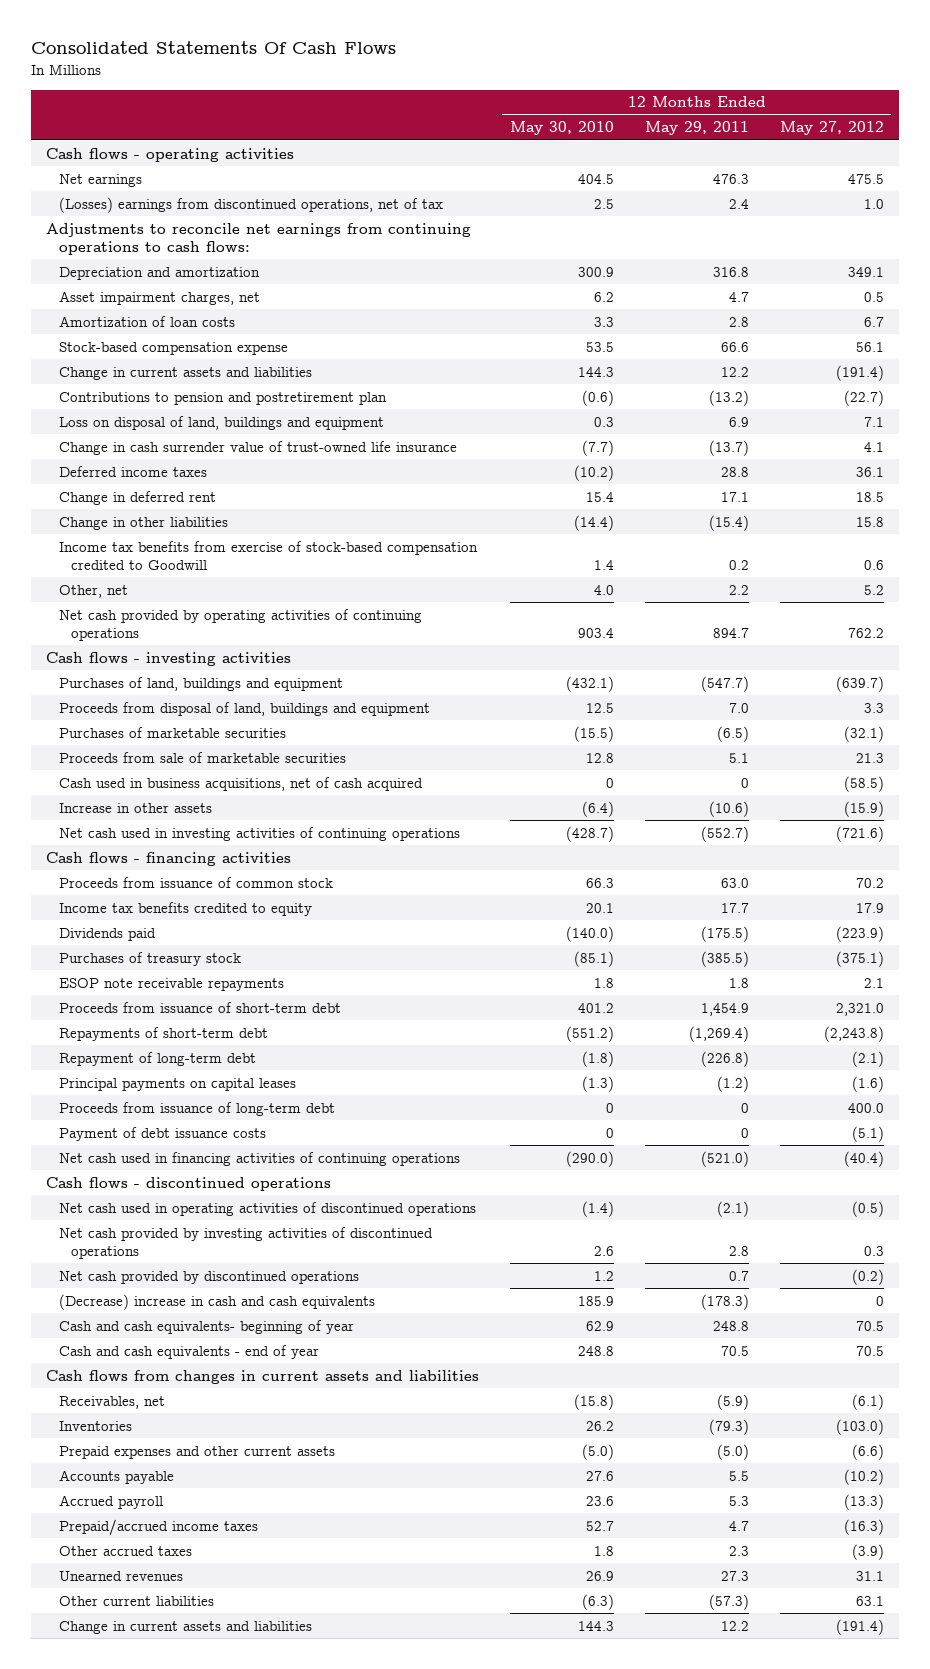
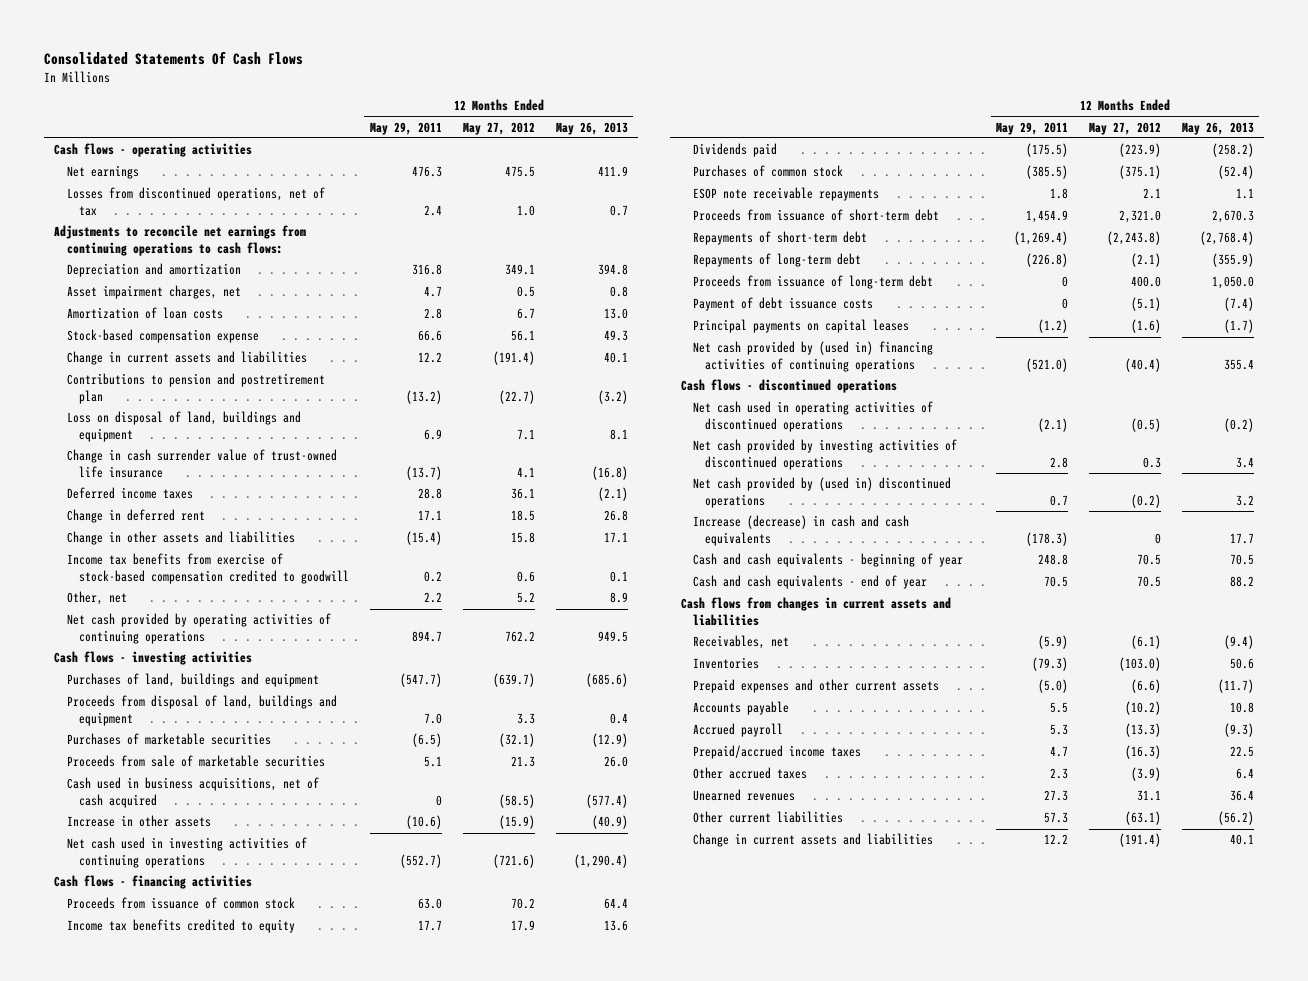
- | 12 Months Ended May 30, 2010 | 12 Months Ended May 29, 2011 | 12 Months Ended May 27, 2012
+ | 12 Months Ended May 29, 2011 | 12 Months Ended May 27, 2012 | 12 Months Ended May 26, 2013
- (Losses) earnings from discontinued operations, net of tax | 2.5 | 2.4 | 1.0
+ Losses from discontinued operations, net of tax | 2.4 | 1.0 | 0.7
- Change in other liabilities | (14.4) | (15.4) | 15.8
- Income tax benefits from exercise of stock-based compensation credited to Goodwill | 1.4 | 0.2 | 0.6
+ Change in other assets and liabilities | (15.4) | 15.8 | 17.1
+ Income tax benefits from exercise of stock-based compensation credited to goodwill | 0.2 | 0.6 | 0.1
- Purchases of treasury stock | (85.1) | (385.5) | (375.1)
+ Purchases of common stock | (385.5) | (375.1) | (52.4)
- Repayment of long-term debt | (1.8) | (226.8) | (2.1)
+ Repayments of long-term debt | (226.8) | (2.1) | (355.9)
- Net cash used in financing activities of continuing operations | (290.0) | (521.0) | (40.4)
moved down: Principal payments on capital leases | (1.2) | (1.6) | (1.7)
+ Net cash provided by (used in) financing activities of continuing operations | (521.0) | (40.4) | 355.4
- Net cash provided by discontinued operations | 1.2 | 0.7 | (0.2)
- (Decrease) increase in cash and cash equivalents | 185.9 | (178.3) | 0
- Cash and cash equivalents- beginning of year | 62.9 | 248.8 | 70.5
+ Net cash provided by (used in) discontinued operations | 0.7 | (0.2) | 3.2
+ Increase (decrease) in cash and cash equivalents | (178.3) | 0 | 17.7
+ Cash and cash equivalents - beginning of year | 248.8 | 70.5 | 70.5
- Other current liabilities | (6.3) | (57.3) | 63.1
+ Other current liabilities | 57.3 | (63.1) | (56.2)

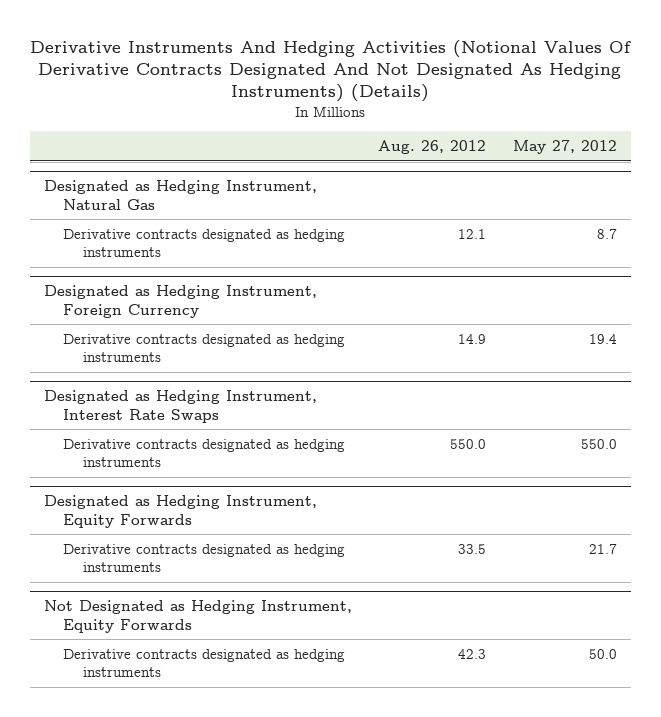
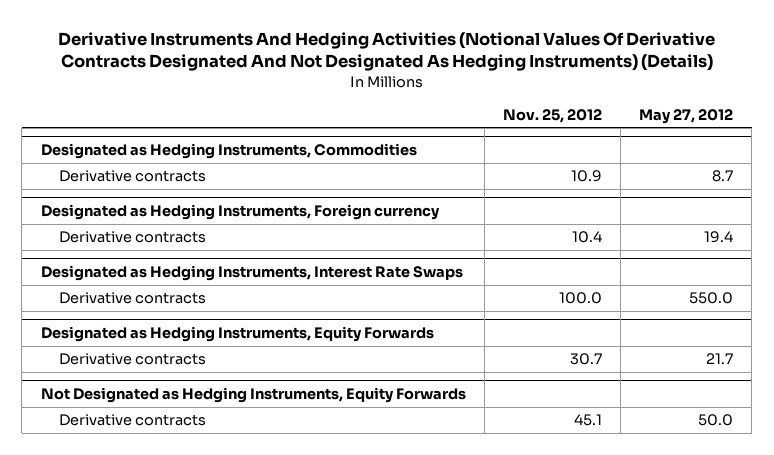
- | Aug. 26, 2012 | May 27, 2012
+ | Nov. 25, 2012 | May 27, 2012
- Designated as Hedging Instrument, Natural Gas
- Derivative contracts designated as hedging instruments | 12.1 | 8.7
- Designated as Hedging Instrument, Foreign Currency
- Derivative contracts designated as hedging instruments | 14.9 | 19.4
- Designated as Hedging Instrument, Interest Rate Swaps
- Derivative contracts designated as hedging instruments | 550.0 | 550.0
- Designated as Hedging Instrument, Equity Forwards
- Derivative contracts designated as hedging instruments | 33.5 | 21.7
- Not Designated as Hedging Instrument, Equity Forwards
- Derivative contracts designated as hedging instruments | 42.3 | 50.0
+ Designated as Hedging Instruments, Commodities
+ Derivative contracts | 10.9 | 8.7
+ Designated as Hedging Instruments, Foreign currency
+ Derivative contracts | 10.4 | 19.4
+ Designated as Hedging Instruments, Interest Rate Swaps
+ Derivative contracts | 100.0 | 550.0
+ Designated as Hedging Instruments, Equity Forwards
+ Derivative contracts | 30.7 | 21.7
+ Not Designated as Hedging Instruments, Equity Forwards
+ Derivative contracts | 45.1 | 50.0

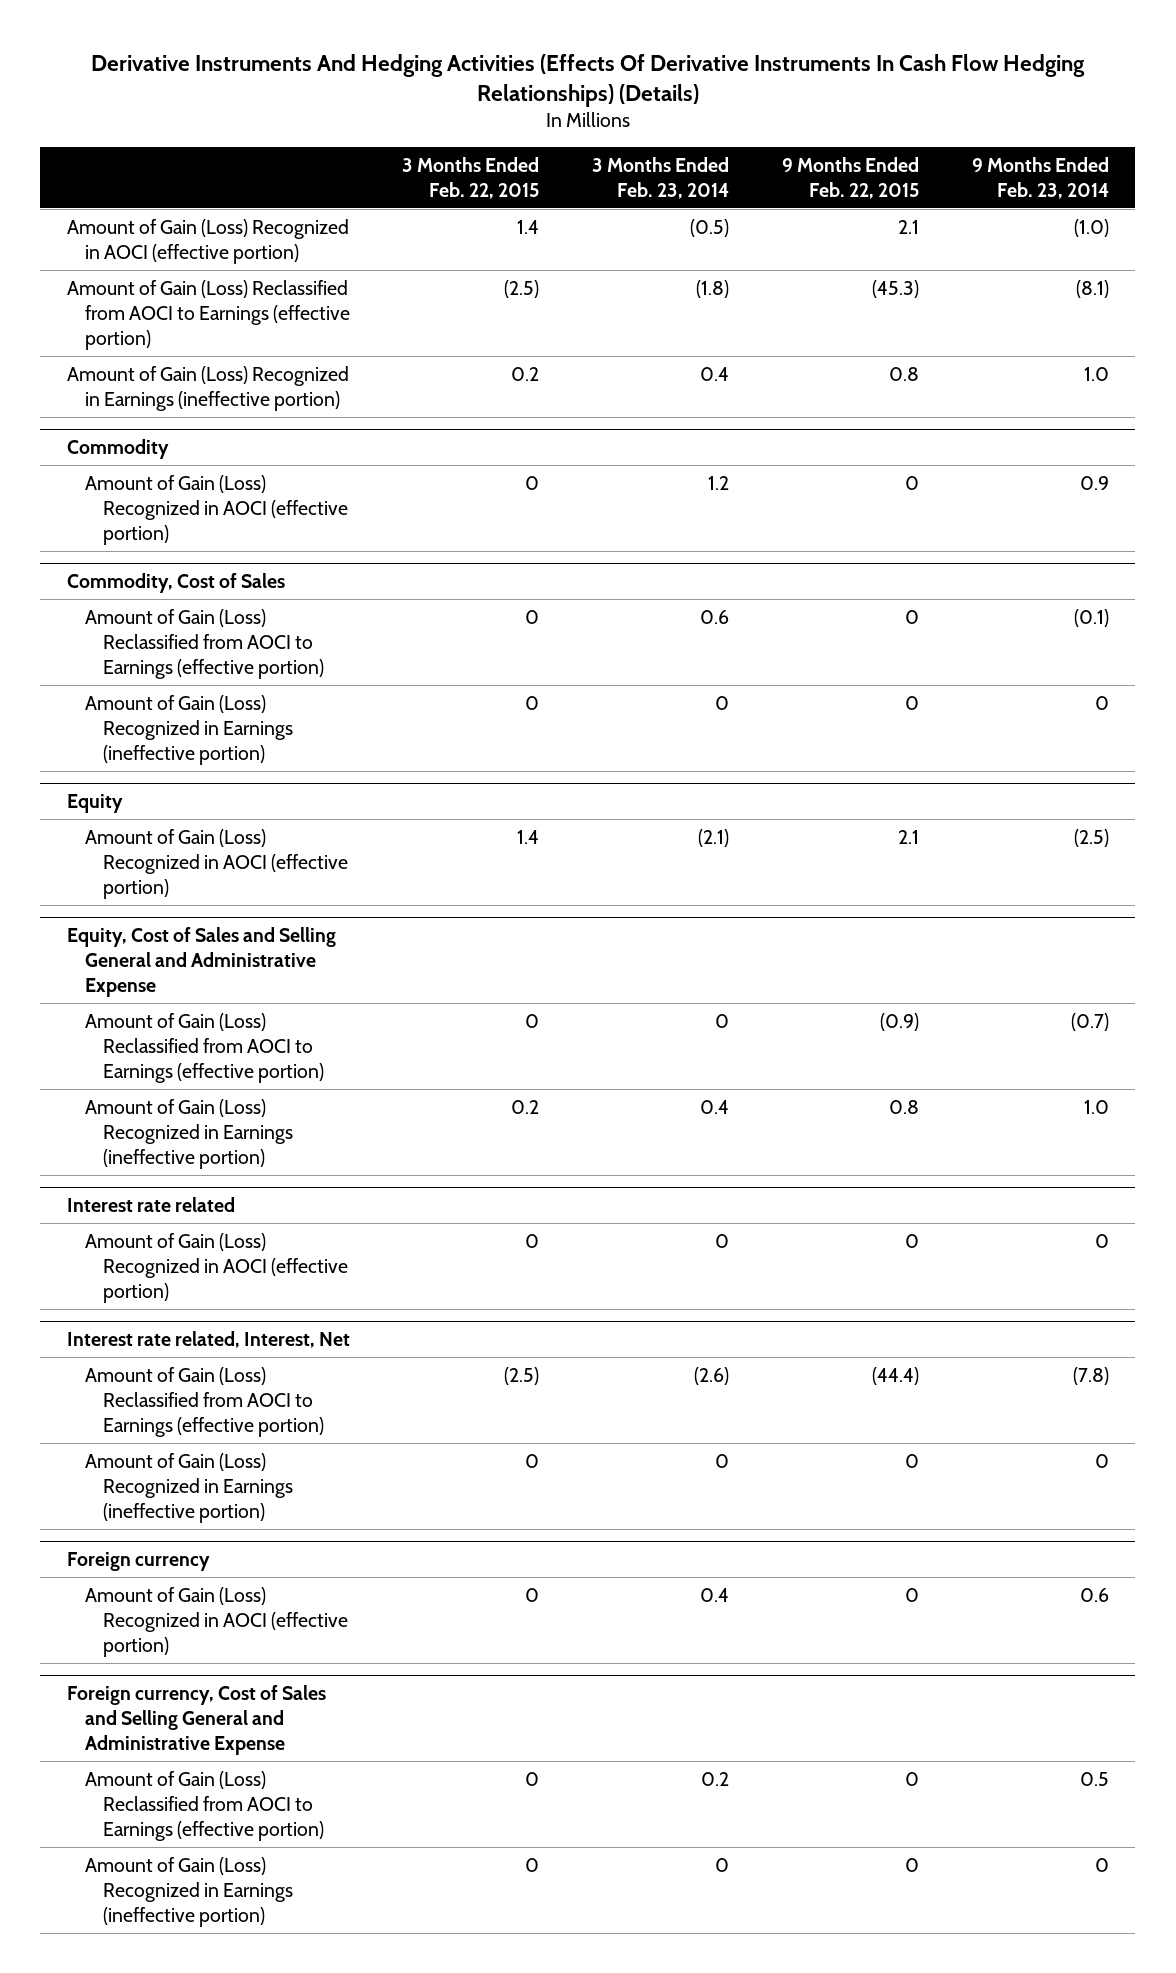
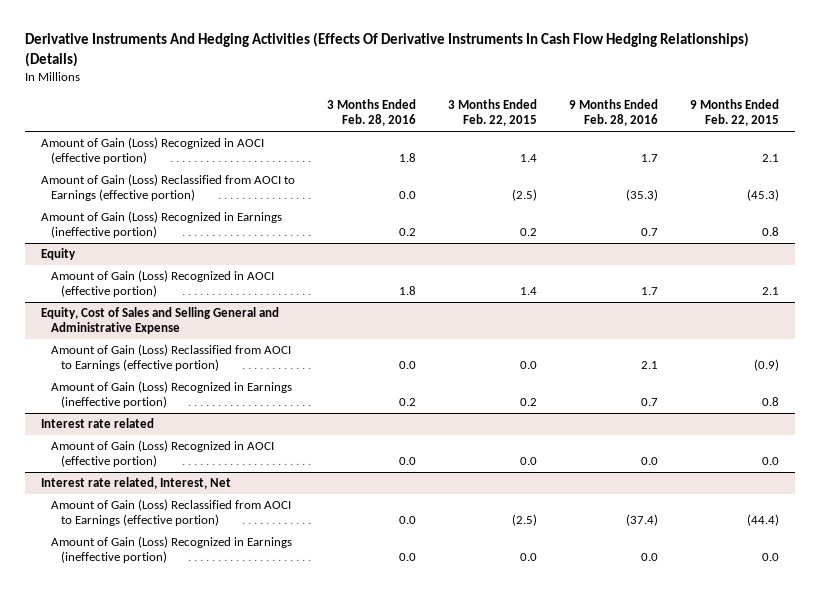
- | 3 Months Ended Feb. 22, 2015 | 3 Months Ended Feb. 23, 2014 | 9 Months Ended Feb. 22, 2015 | 9 Months Ended Feb. 23, 2014
+ | 3 Months Ended Feb. 28, 2016 | 3 Months Ended Feb. 22, 2015 | 9 Months Ended Feb. 28, 2016 | 9 Months Ended Feb. 22, 2015
- Commodity
- Amount of Gain (Loss) Recognized in AOCI (effective portion) | 0 | 1.2 | 0 | 0.9
- Commodity, Cost of Sales
- Amount of Gain (Loss) Reclassified from AOCI to Earnings (effective portion) | 0 | 0.6 | 0 | (0.1)
- Amount of Gain (Loss) Recognized in Earnings (ineffective portion) | 0 | 0 | 0 | 0
@ Equity, Cost of Sales and Selling General and Administrative Expense
- Amount of Gain (Loss) Reclassified from AOCI to Earnings (effective portion) | 0 | 0 | (0.9) | (0.7)
+ Amount of Gain (Loss) Reclassified from AOCI to Earnings (effective portion) | 0.0 | 0.0 | 2.1 | (0.9)
@ Interest rate related
- Amount of Gain (Loss) Recognized in AOCI (effective portion) | 0 | 0 | 0 | 0
+ Amount of Gain (Loss) Recognized in AOCI (effective portion) | 0.0 | 0.0 | 0.0 | 0.0
@ Interest rate related, Interest, Net
- Amount of Gain (Loss) Recognized in Earnings (ineffective portion) | 0 | 0 | 0 | 0
- Foreign currency
- Amount of Gain (Loss) Recognized in AOCI (effective portion) | 0 | 0.4 | 0 | 0.6
- Foreign currency, Cost of Sales and Selling General and Administrative Expense
- Amount of Gain (Loss) Reclassified from AOCI to Earnings (effective portion) | 0 | 0.2 | 0 | 0.5
- Amount of Gain (Loss) Recognized in Earnings (ineffective portion) | 0 | 0 | 0 | 0
@ Interest rate related, Interest, Net
+ Amount of Gain (Loss) Recognized in Earnings (ineffective portion) | 0.0 | 0.0 | 0.0 | 0.0

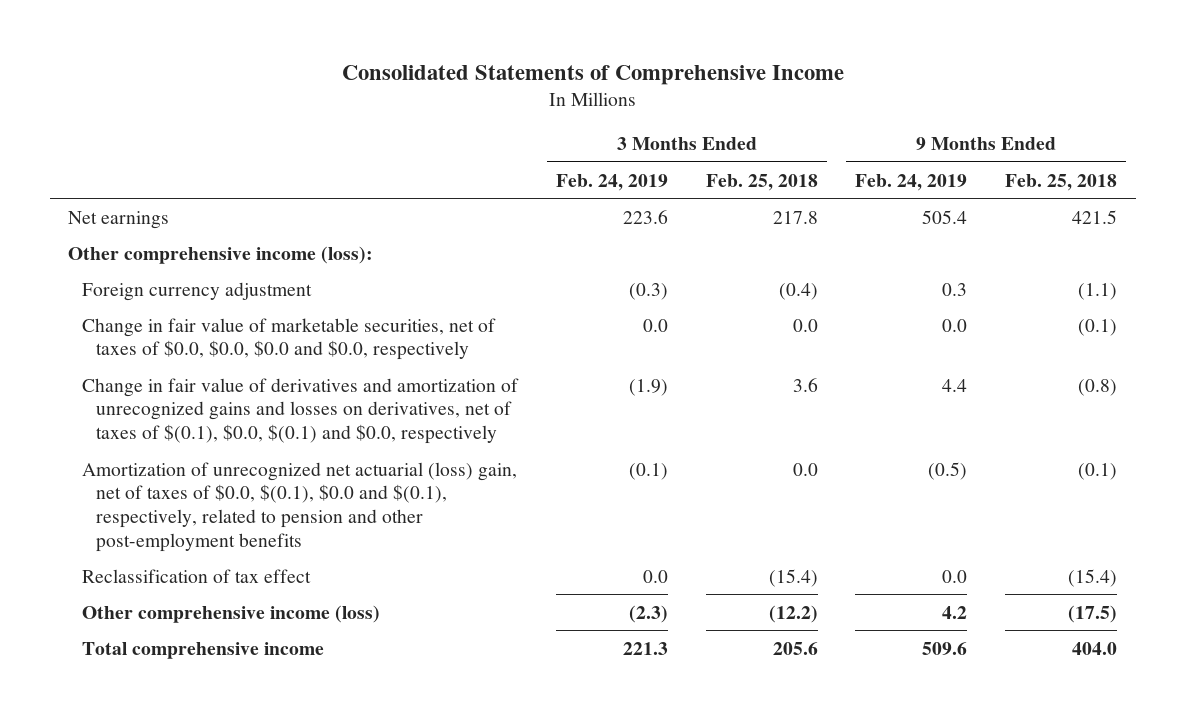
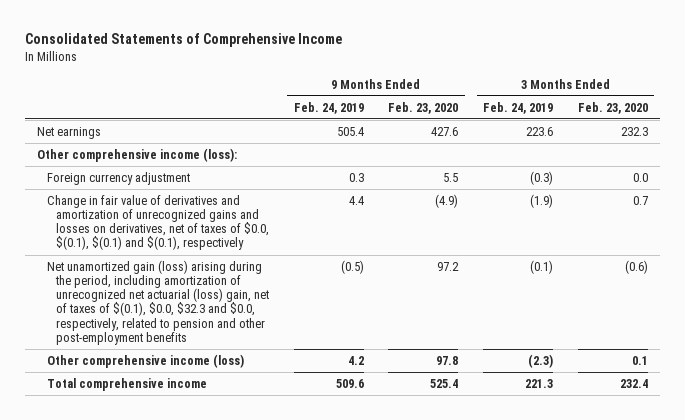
- | 3 Months Ended Feb. 24, 2019 | 3 Months Ended Feb. 25, 2018 | 9 Months Ended Feb. 24, 2019 | 9 Months Ended Feb. 25, 2018
+ | 9 Months Ended Feb. 24, 2019 | 9 Months Ended Feb. 23, 2020 | 3 Months Ended Feb. 24, 2019 | 3 Months Ended Feb. 23, 2020
- Change in fair value of marketable securities, net of taxes of $0.0, $0.0, $0.0 and $0.0, respectively | 0.0 | 0.0 | 0.0 | (0.1)
- Change in fair value of derivatives and amortization of unrecognized gains and losses on derivatives, net of taxes of $(0.1), $0.0, $(0.1) and $0.0, respectively | (1.9) | 3.6 | 4.4 | (0.8)
- Amortization of unrecognized net actuarial (loss) gain, net of taxes of $0.0, $(0.1), $0.0 and $(0.1), respectively, related to pension and other post-employment benefits | (0.1) | 0.0 | (0.5) | (0.1)
- Reclassification of tax effect | 0.0 | (15.4) | 0.0 | (15.4)
+ Change in fair value of derivatives and amortization of unrecognized gains and losses on derivatives, net of taxes of $0.0, $(0.1), $(0.1) and $(0.1), respectively | 4.4 | (4.9) | (1.9) | 0.7
+ Net unamortized gain (loss) arising during the period, including amortization of unrecognized net actuarial (loss) gain, net of taxes of $(0.1), $0.0, $32.3 and $0.0, respectively, related to pension and other post-employment benefits | (0.5) | 97.2 | (0.1) | (0.6)

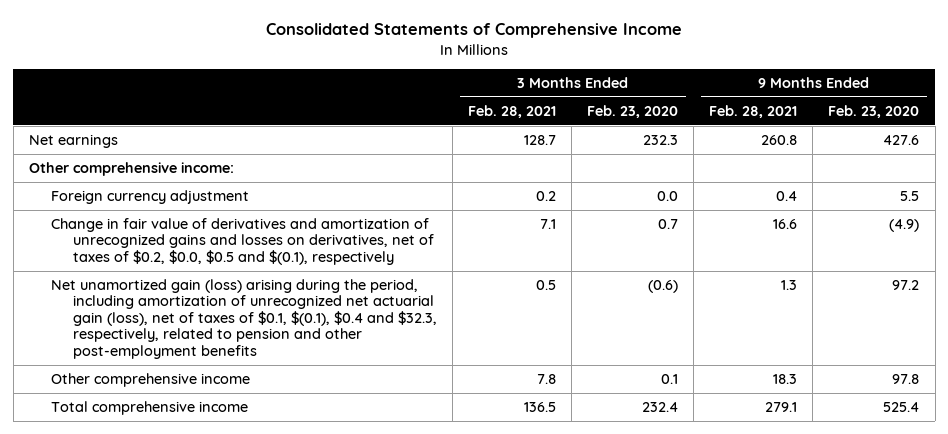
- | 9 Months Ended Feb. 24, 2019 | 9 Months Ended Feb. 23, 2020 | 3 Months Ended Feb. 24, 2019 | 3 Months Ended Feb. 23, 2020
+ | 3 Months Ended Feb. 28, 2021 | 3 Months Ended Feb. 23, 2020 | 9 Months Ended Feb. 28, 2021 | 9 Months Ended Feb. 23, 2020
- Other comprehensive income (loss):
+ Other comprehensive income:
- Change in fair value of derivatives and amortization of unrecognized gains and losses on derivatives, net of taxes of $0.0, $(0.1), $(0.1) and $(0.1), respectively | 4.4 | (4.9) | (1.9) | 0.7
- Net unamortized gain (loss) arising during the period, including amortization of unrecognized net actuarial (loss) gain, net of taxes of $(0.1), $0.0, $32.3 and $0.0, respectively, related to pension and other post-employment benefits | (0.5) | 97.2 | (0.1) | (0.6)
- Other comprehensive income (loss) | 4.2 | 97.8 | (2.3) | 0.1
+ Change in fair value of derivatives and amortization of unrecognized gains and losses on derivatives, net of taxes of $0.2, $0.0, $0.5 and $(0.1), respectively | 7.1 | 0.7 | 16.6 | (4.9)
+ Net unamortized gain (loss) arising during the period, including amortization of unrecognized net actuarial gain (loss), net of taxes of $0.1, $(0.1), $0.4 and $32.3, respectively, related to pension and other post-employment benefits | 0.5 | (0.6) | 1.3 | 97.2
+ Other comprehensive income | 7.8 | 0.1 | 18.3 | 97.8

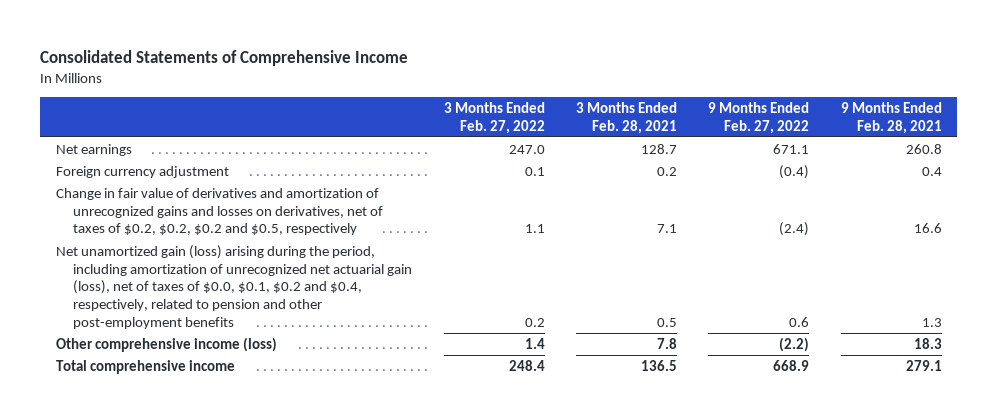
- | 3 Months Ended Feb. 28, 2021 | 3 Months Ended Feb. 23, 2020 | 9 Months Ended Feb. 28, 2021 | 9 Months Ended Feb. 23, 2020
+ | 3 Months Ended Feb. 27, 2022 | 3 Months Ended Feb. 28, 2021 | 9 Months Ended Feb. 27, 2022 | 9 Months Ended Feb. 28, 2021
- Other comprehensive income:
- Change in fair value of derivatives and amortization of unrecognized gains and losses on derivatives, net of taxes of $0.2, $0.0, $0.5 and $(0.1), respectively | 7.1 | 0.7 | 16.6 | (4.9)
- Net unamortized gain (loss) arising during the period, including amortization of unrecognized net actuarial gain (loss), net of taxes of $0.1, $(0.1), $0.4 and $32.3, respectively, related to pension and other post-employment benefits | 0.5 | (0.6) | 1.3 | 97.2
- Other comprehensive income | 7.8 | 0.1 | 18.3 | 97.8
+ Change in fair value of derivatives and amortization of unrecognized gains and losses on derivatives, net of taxes of $0.2, $0.2, $0.2 and $0.5, respectively | 1.1 | 7.1 | (2.4) | 16.6
+ Net unamortized gain (loss) arising during the period, including amortization of unrecognized net actuarial gain (loss), net of taxes of $0.0, $0.1, $0.2 and $0.4, respectively, related to pension and other post-employment benefits | 0.2 | 0.5 | 0.6 | 1.3
+ Other comprehensive income (loss) | 1.4 | 7.8 | (2.2) | 18.3

